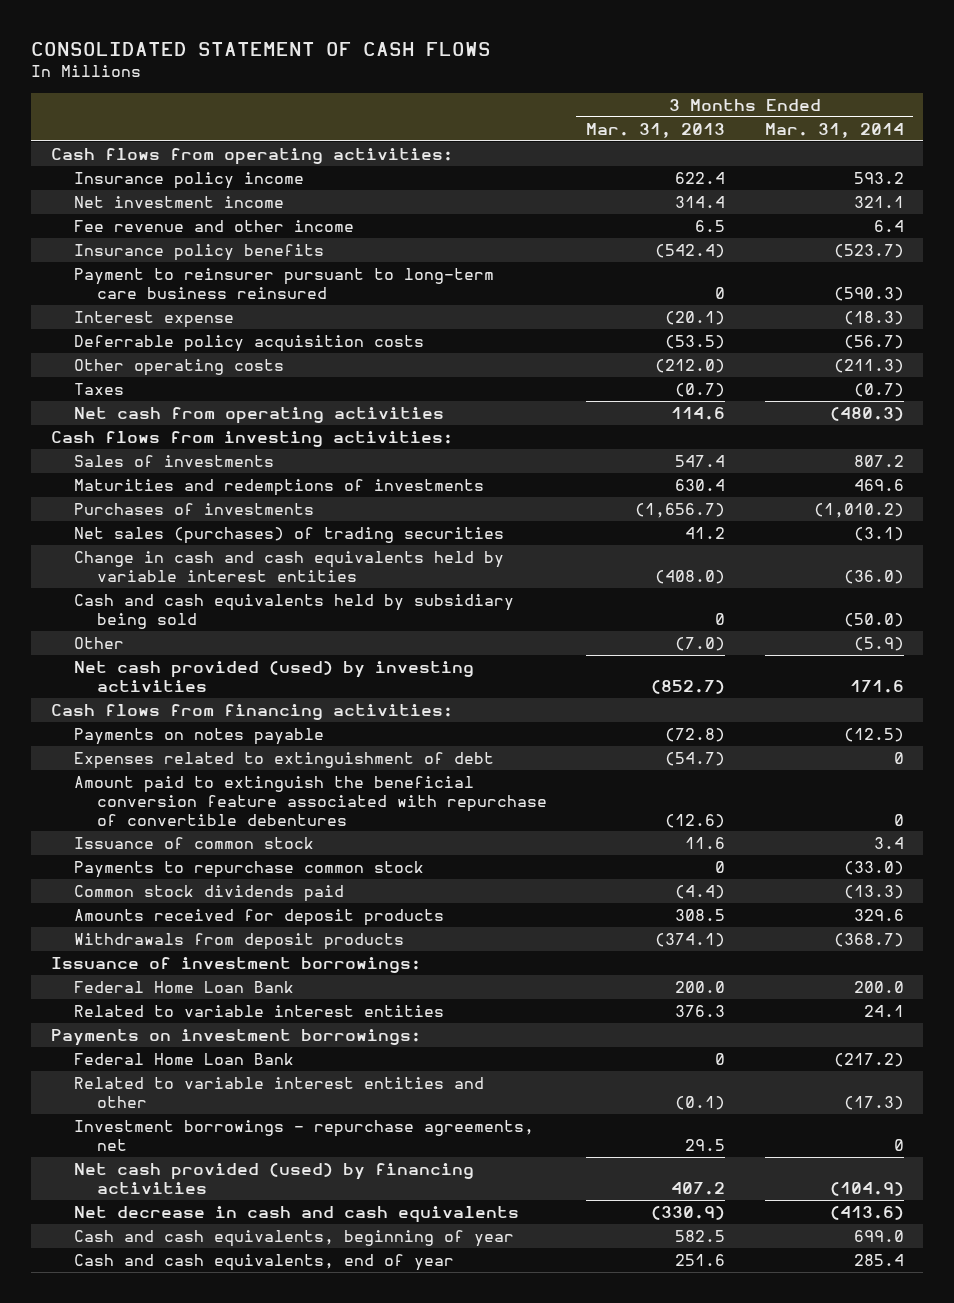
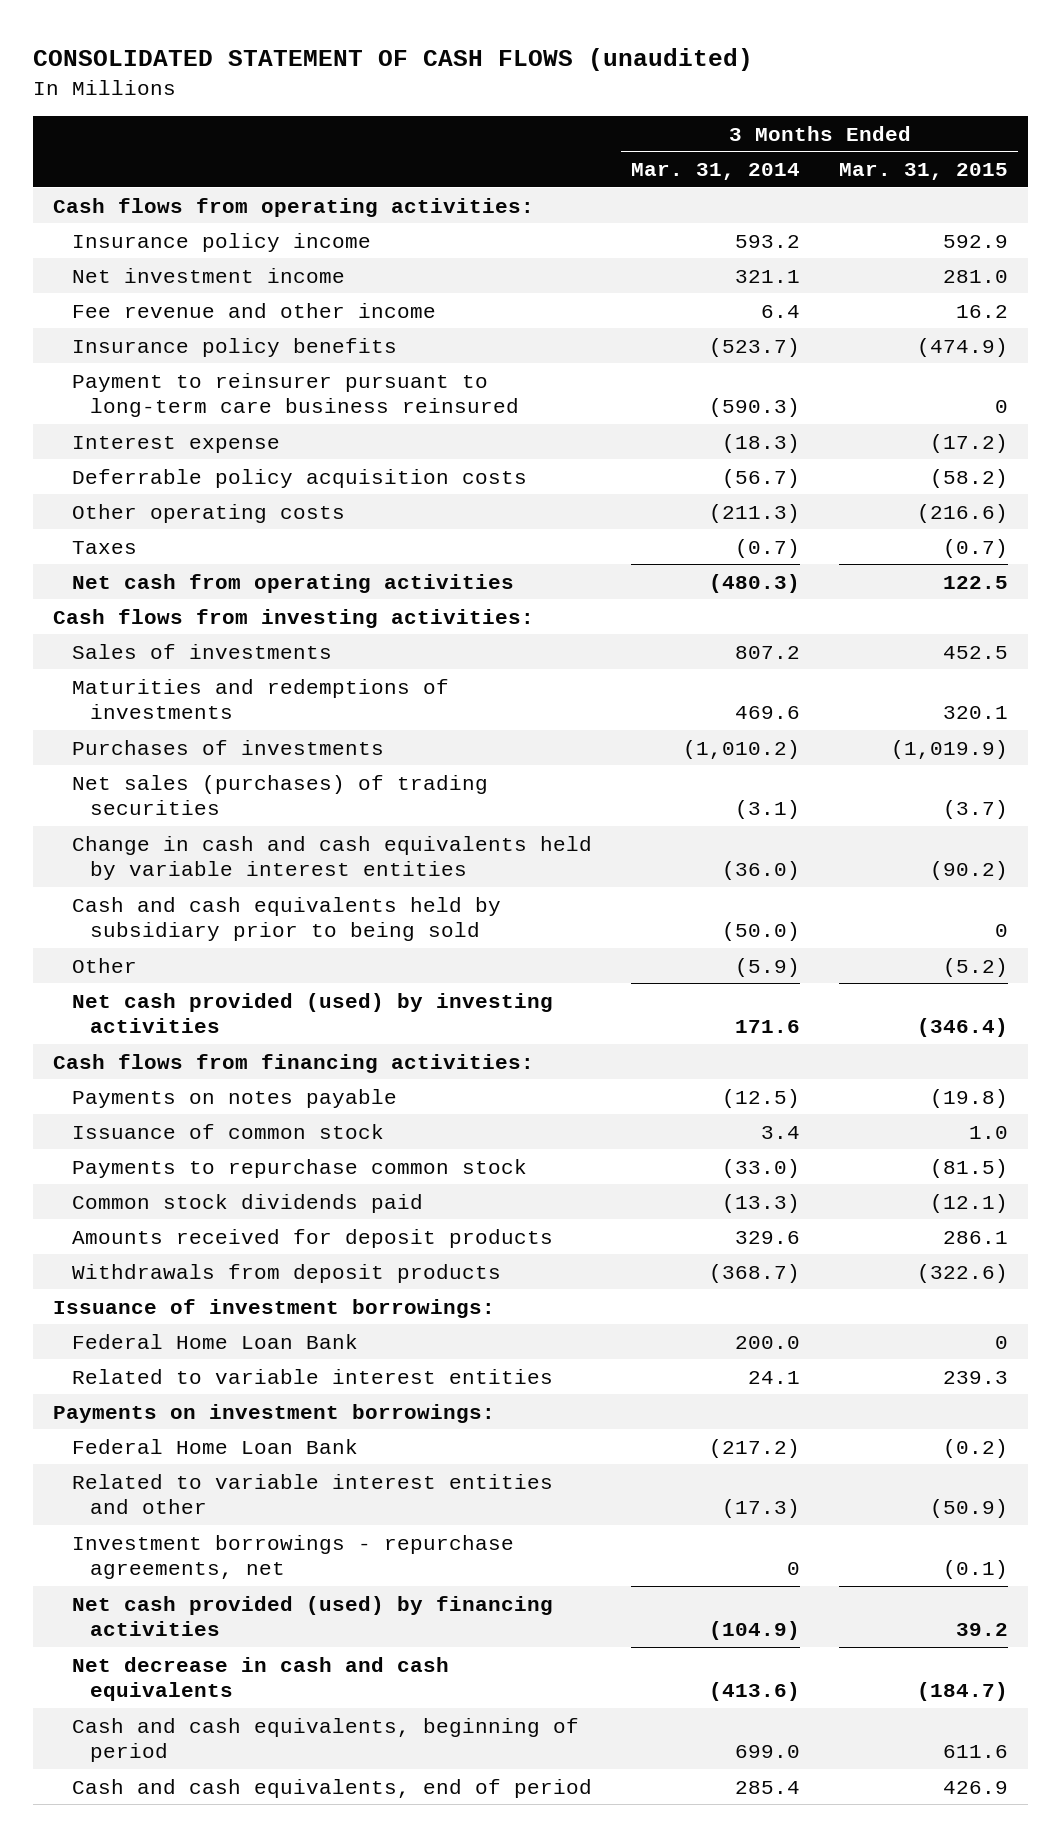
- CONSOLIDATED STATEMENT OF CASH FLOWS
+ CONSOLIDATED STATEMENT OF CASH FLOWS (unaudited)
- | 3 Months Ended Mar. 31, 2013 | 3 Months Ended Mar. 31, 2014
+ | 3 Months Ended Mar. 31, 2014 | 3 Months Ended Mar. 31, 2015
- Cash and cash equivalents held by subsidiary being sold | 0 | (50.0)
+ Cash and cash equivalents held by subsidiary prior to being sold | (50.0) | 0
- Expenses related to extinguishment of debt | (54.7) | 0
- Amount paid to extinguish the beneficial conversion feature associated with repurchase of convertible debentures | (12.6) | 0
- Cash and cash equivalents, beginning of year | 582.5 | 699.0
- Cash and cash equivalents, end of year | 251.6 | 285.4
+ Cash and cash equivalents, beginning of period | 699.0 | 611.6
+ Cash and cash equivalents, end of period | 285.4 | 426.9

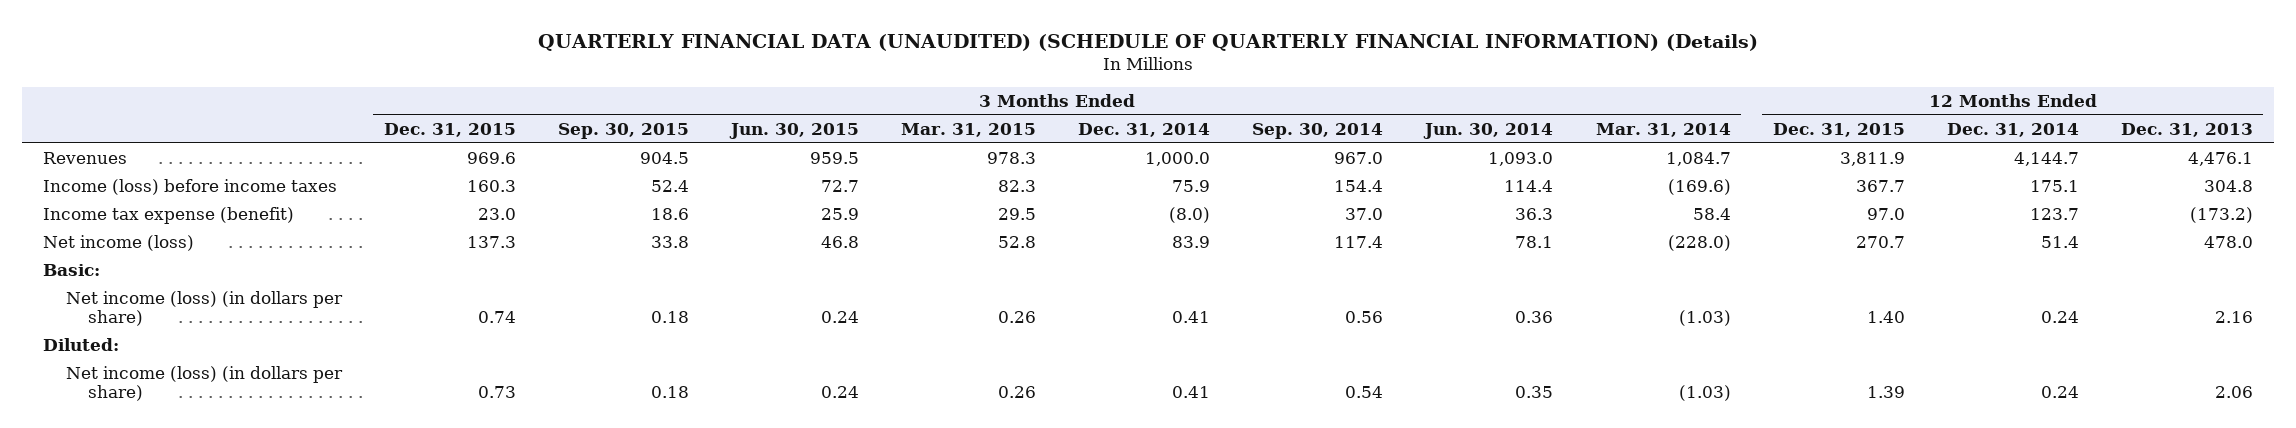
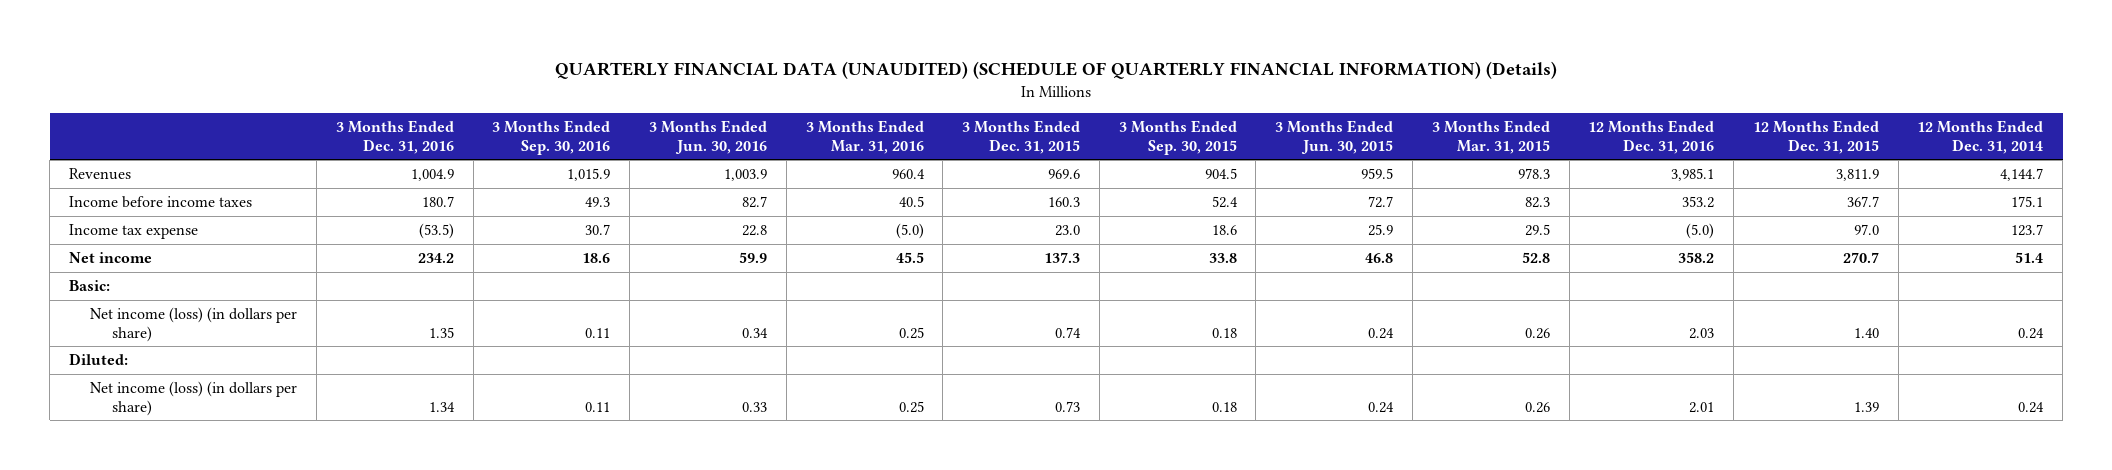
- | 3 Months Ended Dec. 31, 2015 | 3 Months Ended Sep. 30, 2015 | 3 Months Ended Jun. 30, 2015 | 3 Months Ended Mar. 31, 2015 | 3 Months Ended Dec. 31, 2014 | 3 Months Ended Sep. 30, 2014 | 3 Months Ended Jun. 30, 2014 | 3 Months Ended Mar. 31, 2014 | 12 Months Ended Dec. 31, 2015 | 12 Months Ended Dec. 31, 2014 | 12 Months Ended Dec. 31, 2013
+ | 3 Months Ended Dec. 31, 2016 | 3 Months Ended Sep. 30, 2016 | 3 Months Ended Jun. 30, 2016 | 3 Months Ended Mar. 31, 2016 | 3 Months Ended Dec. 31, 2015 | 3 Months Ended Sep. 30, 2015 | 3 Months Ended Jun. 30, 2015 | 3 Months Ended Mar. 31, 2015 | 12 Months Ended Dec. 31, 2016 | 12 Months Ended Dec. 31, 2015 | 12 Months Ended Dec. 31, 2014
- Income (loss) before income taxes | 160.3 | 52.4 | 72.7 | 82.3 | 75.9 | 154.4 | 114.4 | (169.6) | 367.7 | 175.1 | 304.8
- Income tax expense (benefit) | 23.0 | 18.6 | 25.9 | 29.5 | (8.0) | 37.0 | 36.3 | 58.4 | 97.0 | 123.7 | (173.2)
- Net income (loss) | 137.3 | 33.8 | 46.8 | 52.8 | 83.9 | 117.4 | 78.1 | (228.0) | 270.7 | 51.4 | 478.0
+ Income before income taxes | 180.7 | 49.3 | 82.7 | 40.5 | 160.3 | 52.4 | 72.7 | 82.3 | 353.2 | 367.7 | 175.1
+ Income tax expense | (53.5) | 30.7 | 22.8 | (5.0) | 23.0 | 18.6 | 25.9 | 29.5 | (5.0) | 97.0 | 123.7
+ Net income | 234.2 | 18.6 | 59.9 | 45.5 | 137.3 | 33.8 | 46.8 | 52.8 | 358.2 | 270.7 | 51.4

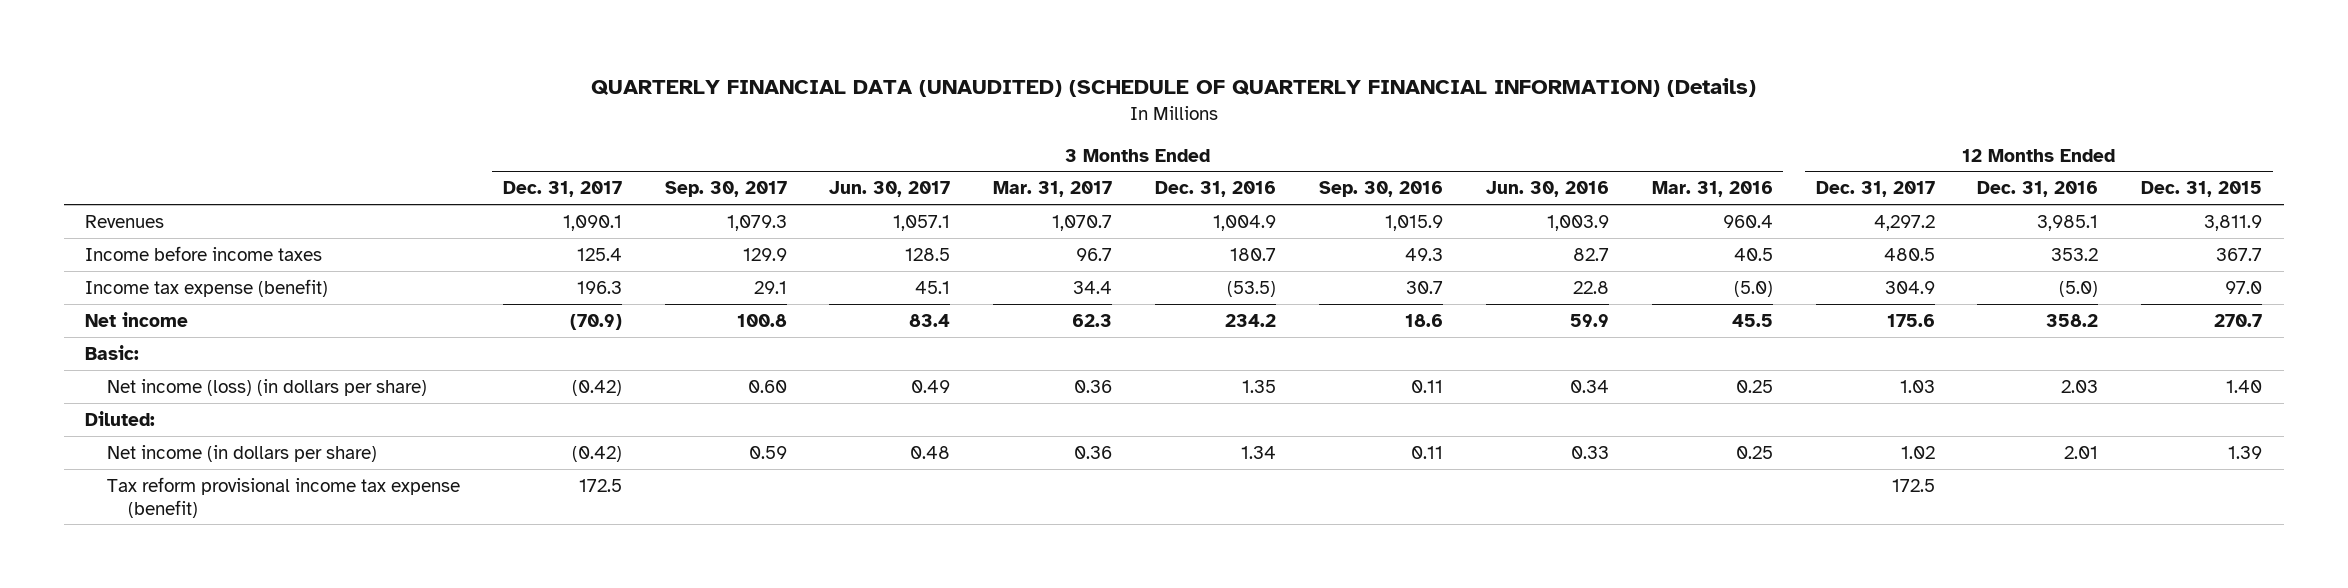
- | 3 Months Ended Dec. 31, 2016 | 3 Months Ended Sep. 30, 2016 | 3 Months Ended Jun. 30, 2016 | 3 Months Ended Mar. 31, 2016 | 3 Months Ended Dec. 31, 2015 | 3 Months Ended Sep. 30, 2015 | 3 Months Ended Jun. 30, 2015 | 3 Months Ended Mar. 31, 2015 | 12 Months Ended Dec. 31, 2016 | 12 Months Ended Dec. 31, 2015 | 12 Months Ended Dec. 31, 2014
+ | 3 Months Ended Dec. 31, 2017 | 3 Months Ended Sep. 30, 2017 | 3 Months Ended Jun. 30, 2017 | 3 Months Ended Mar. 31, 2017 | 3 Months Ended Dec. 31, 2016 | 3 Months Ended Sep. 30, 2016 | 3 Months Ended Jun. 30, 2016 | 3 Months Ended Mar. 31, 2016 | 12 Months Ended Dec. 31, 2017 | 12 Months Ended Dec. 31, 2016 | 12 Months Ended Dec. 31, 2015
- Income tax expense | (53.5) | 30.7 | 22.8 | (5.0) | 23.0 | 18.6 | 25.9 | 29.5 | (5.0) | 97.0 | 123.7
+ Income tax expense (benefit) | 196.3 | 29.1 | 45.1 | 34.4 | (53.5) | 30.7 | 22.8 | (5.0) | 304.9 | (5.0) | 97.0
- Net income (loss) (in dollars per share) | 1.34 | 0.11 | 0.33 | 0.25 | 0.73 | 0.18 | 0.24 | 0.26 | 2.01 | 1.39 | 0.24
+ Net income (in dollars per share) | (0.42) | 0.59 | 0.48 | 0.36 | 1.34 | 0.11 | 0.33 | 0.25 | 1.02 | 2.01 | 1.39
+ Tax reform provisional income tax expense (benefit) | 172.5 | | | | | | | | 172.5 | |

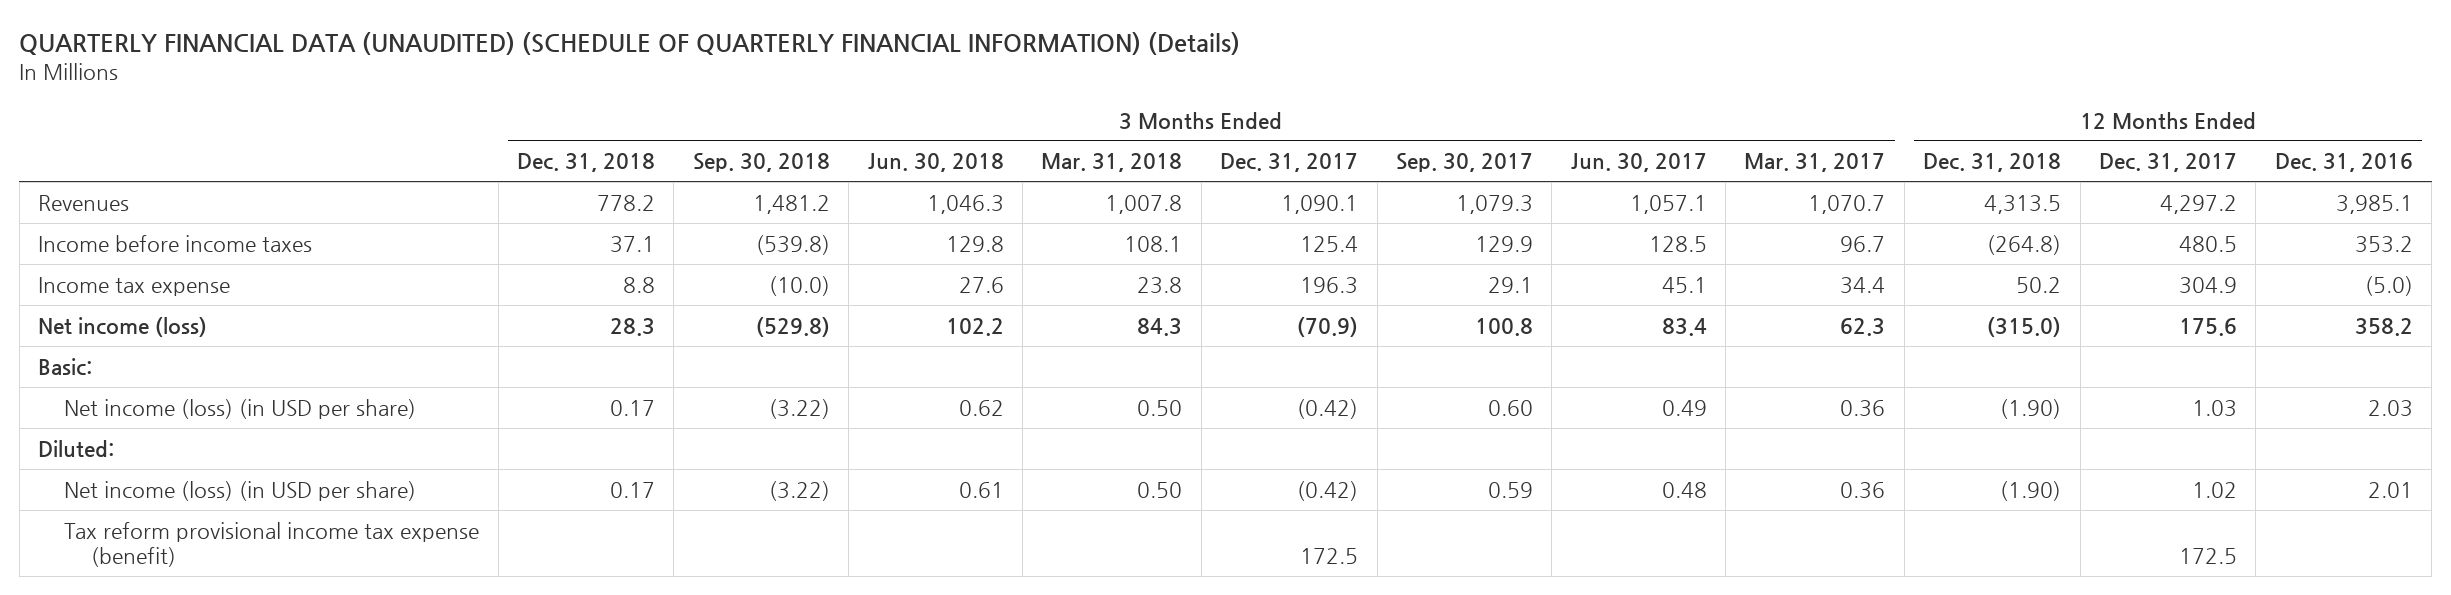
- | 3 Months Ended Dec. 31, 2017 | 3 Months Ended Sep. 30, 2017 | 3 Months Ended Jun. 30, 2017 | 3 Months Ended Mar. 31, 2017 | 3 Months Ended Dec. 31, 2016 | 3 Months Ended Sep. 30, 2016 | 3 Months Ended Jun. 30, 2016 | 3 Months Ended Mar. 31, 2016 | 12 Months Ended Dec. 31, 2017 | 12 Months Ended Dec. 31, 2016 | 12 Months Ended Dec. 31, 2015
+ | 3 Months Ended Dec. 31, 2018 | 3 Months Ended Sep. 30, 2018 | 3 Months Ended Jun. 30, 2018 | 3 Months Ended Mar. 31, 2018 | 3 Months Ended Dec. 31, 2017 | 3 Months Ended Sep. 30, 2017 | 3 Months Ended Jun. 30, 2017 | 3 Months Ended Mar. 31, 2017 | 12 Months Ended Dec. 31, 2018 | 12 Months Ended Dec. 31, 2017 | 12 Months Ended Dec. 31, 2016
- Income tax expense (benefit) | 196.3 | 29.1 | 45.1 | 34.4 | (53.5) | 30.7 | 22.8 | (5.0) | 304.9 | (5.0) | 97.0
- Net income | (70.9) | 100.8 | 83.4 | 62.3 | 234.2 | 18.6 | 59.9 | 45.5 | 175.6 | 358.2 | 270.7
+ Income tax expense | 8.8 | (10.0) | 27.6 | 23.8 | 196.3 | 29.1 | 45.1 | 34.4 | 50.2 | 304.9 | (5.0)
+ Net income (loss) | 28.3 | (529.8) | 102.2 | 84.3 | (70.9) | 100.8 | 83.4 | 62.3 | (315.0) | 175.6 | 358.2
- Net income (loss) (in dollars per share) | (0.42) | 0.60 | 0.49 | 0.36 | 1.35 | 0.11 | 0.34 | 0.25 | 1.03 | 2.03 | 1.40
+ Net income (loss) (in USD per share) | 0.17 | (3.22) | 0.62 | 0.50 | (0.42) | 0.60 | 0.49 | 0.36 | (1.90) | 1.03 | 2.03
- Net income (in dollars per share) | (0.42) | 0.59 | 0.48 | 0.36 | 1.34 | 0.11 | 0.33 | 0.25 | 1.02 | 2.01 | 1.39
+ Net income (loss) (in USD per share) | 0.17 | (3.22) | 0.61 | 0.50 | (0.42) | 0.59 | 0.48 | 0.36 | (1.90) | 1.02 | 2.01

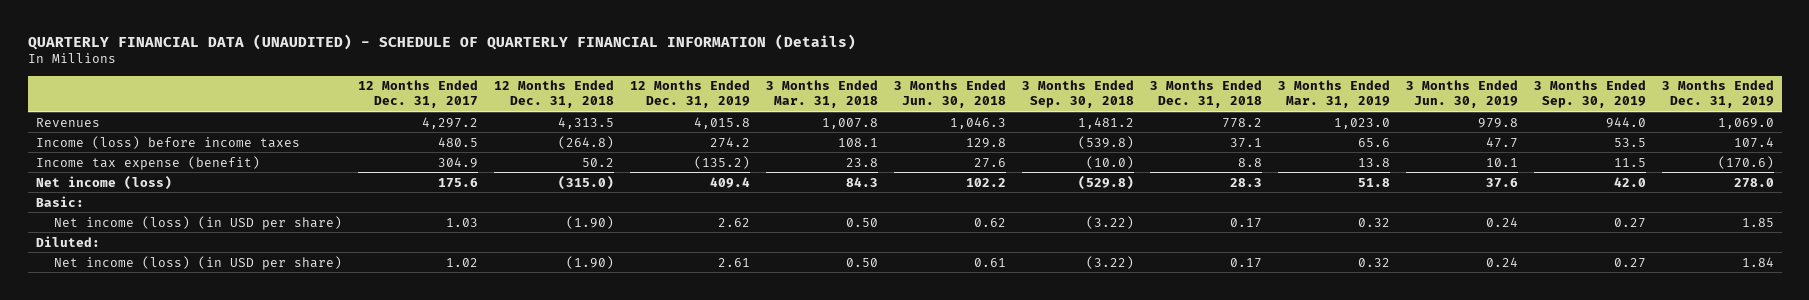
- QUARTERLY FINANCIAL DATA (UNAUDITED) (SCHEDULE OF QUARTERLY FINANCIAL INFORMATION) (Details)
+ QUARTERLY FINANCIAL DATA (UNAUDITED) - SCHEDULE OF QUARTERLY FINANCIAL INFORMATION (Details)
- | 3 Months Ended Dec. 31, 2018 | 3 Months Ended Sep. 30, 2018 | 3 Months Ended Jun. 30, 2018 | 3 Months Ended Mar. 31, 2018 | 3 Months Ended Dec. 31, 2017 | 3 Months Ended Sep. 30, 2017 | 3 Months Ended Jun. 30, 2017 | 3 Months Ended Mar. 31, 2017 | 12 Months Ended Dec. 31, 2018 | 12 Months Ended Dec. 31, 2017 | 12 Months Ended Dec. 31, 2016
+ | 12 Months Ended Dec. 31, 2017 | 12 Months Ended Dec. 31, 2018 | 12 Months Ended Dec. 31, 2019 | 3 Months Ended Mar. 31, 2018 | 3 Months Ended Jun. 30, 2018 | 3 Months Ended Sep. 30, 2018 | 3 Months Ended Dec. 31, 2018 | 3 Months Ended Mar. 31, 2019 | 3 Months Ended Jun. 30, 2019 | 3 Months Ended Sep. 30, 2019 | 3 Months Ended Dec. 31, 2019
- Income before income taxes | 37.1 | (539.8) | 129.8 | 108.1 | 125.4 | 129.9 | 128.5 | 96.7 | (264.8) | 480.5 | 353.2
- Income tax expense | 8.8 | (10.0) | 27.6 | 23.8 | 196.3 | 29.1 | 45.1 | 34.4 | 50.2 | 304.9 | (5.0)
+ Income (loss) before income taxes | 480.5 | (264.8) | 274.2 | 108.1 | 129.8 | (539.8) | 37.1 | 65.6 | 47.7 | 53.5 | 107.4
+ Income tax expense (benefit) | 304.9 | 50.2 | (135.2) | 23.8 | 27.6 | (10.0) | 8.8 | 13.8 | 10.1 | 11.5 | (170.6)
- Tax reform provisional income tax expense (benefit) | | | | | 172.5 | | | | | 172.5 |

